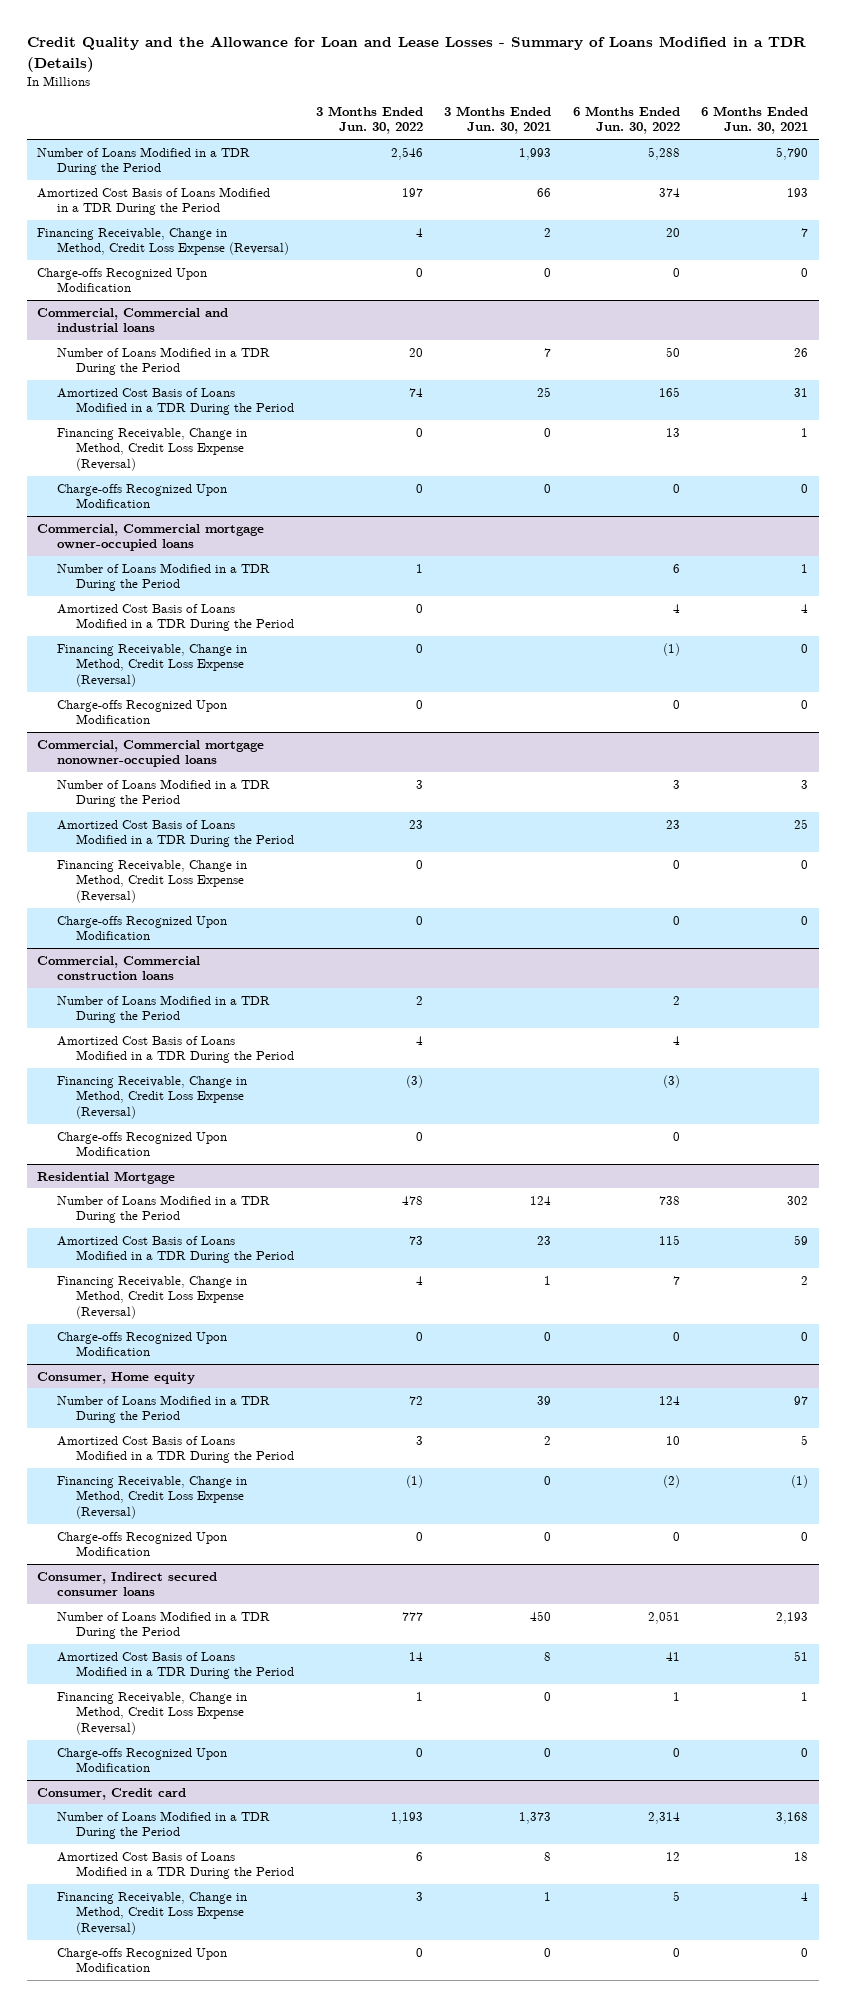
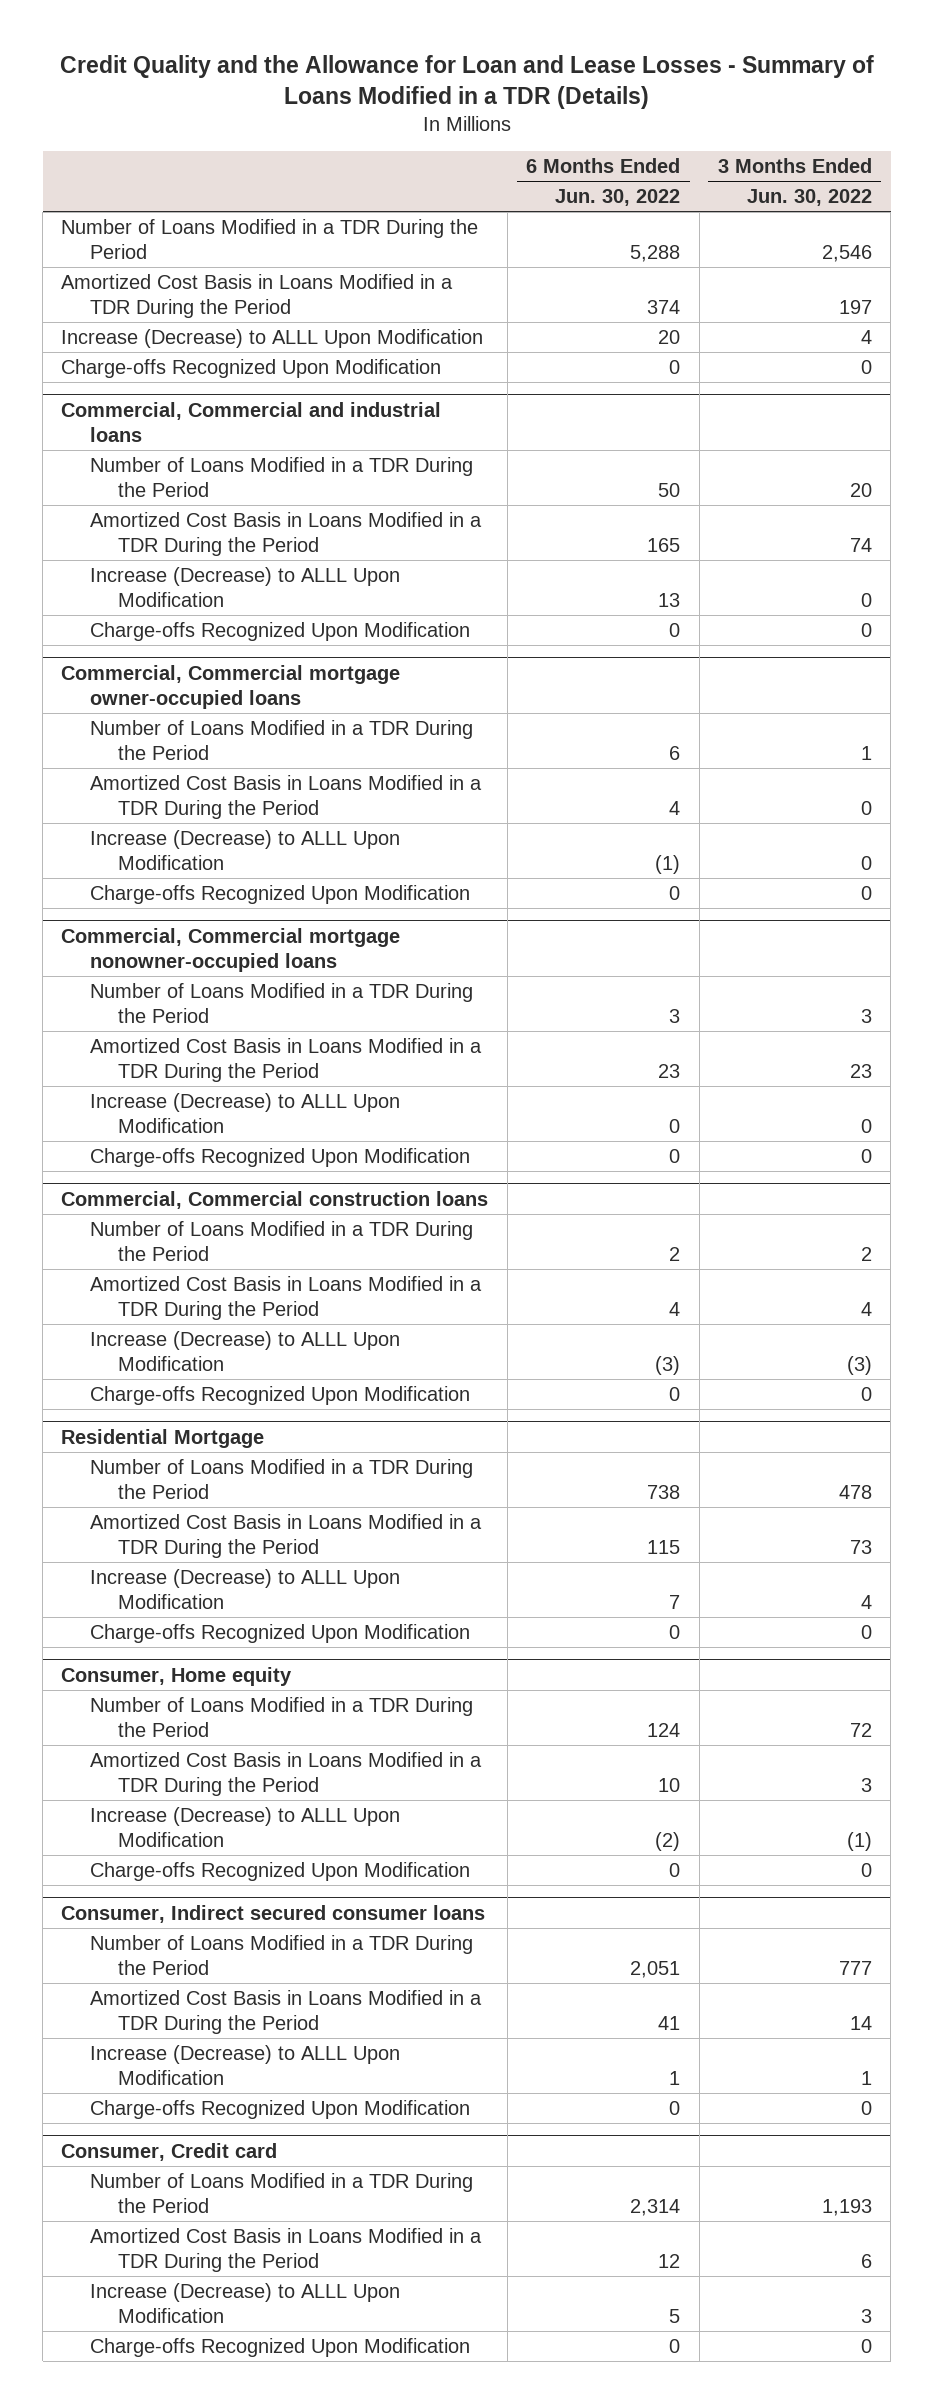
- | 3 Months Ended Jun. 30, 2022 | 3 Months Ended Jun. 30, 2021 | 6 Months Ended Jun. 30, 2022 | 6 Months Ended Jun. 30, 2021
+ | 6 Months Ended Jun. 30, 2022 | 3 Months Ended Jun. 30, 2022
- Amortized Cost Basis of Loans Modified in a TDR During the Period | 197 | 66 | 374 | 193
- Financing Receivable, Change in Method, Credit Loss Expense (Reversal) | 4 | 2 | 20 | 7
+ Amortized Cost Basis in Loans Modified in a TDR During the Period | 374 | 197
+ Increase (Decrease) to ALLL Upon Modification | 20 | 4
@ Commercial, Commercial and industrial loans
- Amortized Cost Basis of Loans Modified in a TDR During the Period | 74 | 25 | 165 | 31
- Financing Receivable, Change in Method, Credit Loss Expense (Reversal) | 0 | 0 | 13 | 1
+ Amortized Cost Basis in Loans Modified in a TDR During the Period | 165 | 74
+ Increase (Decrease) to ALLL Upon Modification | 13 | 0
@ Commercial, Commercial mortgage owner-occupied loans
- Amortized Cost Basis of Loans Modified in a TDR During the Period | 0 | | 4 | 4
- Financing Receivable, Change in Method, Credit Loss Expense (Reversal) | 0 | | (1) | 0
+ Amortized Cost Basis in Loans Modified in a TDR During the Period | 4 | 0
+ Increase (Decrease) to ALLL Upon Modification | (1) | 0
@ Commercial, Commercial mortgage nonowner-occupied loans
- Amortized Cost Basis of Loans Modified in a TDR During the Period | 23 | | 23 | 25
- Financing Receivable, Change in Method, Credit Loss Expense (Reversal) | 0 | | 0 | 0
+ Amortized Cost Basis in Loans Modified in a TDR During the Period | 23 | 23
+ Increase (Decrease) to ALLL Upon Modification | 0 | 0
@ Commercial, Commercial construction loans
- Amortized Cost Basis of Loans Modified in a TDR During the Period | 4 | | 4 |
- Financing Receivable, Change in Method, Credit Loss Expense (Reversal) | (3) | | (3) |
+ Amortized Cost Basis in Loans Modified in a TDR During the Period | 4 | 4
+ Increase (Decrease) to ALLL Upon Modification | (3) | (3)
@ Residential Mortgage
- Amortized Cost Basis of Loans Modified in a TDR During the Period | 73 | 23 | 115 | 59
- Financing Receivable, Change in Method, Credit Loss Expense (Reversal) | 4 | 1 | 7 | 2
+ Amortized Cost Basis in Loans Modified in a TDR During the Period | 115 | 73
+ Increase (Decrease) to ALLL Upon Modification | 7 | 4
@ Consumer, Home equity
- Amortized Cost Basis of Loans Modified in a TDR During the Period | 3 | 2 | 10 | 5
- Financing Receivable, Change in Method, Credit Loss Expense (Reversal) | (1) | 0 | (2) | (1)
+ Amortized Cost Basis in Loans Modified in a TDR During the Period | 10 | 3
+ Increase (Decrease) to ALLL Upon Modification | (2) | (1)
@ Consumer, Indirect secured consumer loans
- Amortized Cost Basis of Loans Modified in a TDR During the Period | 14 | 8 | 41 | 51
- Financing Receivable, Change in Method, Credit Loss Expense (Reversal) | 1 | 0 | 1 | 1
+ Amortized Cost Basis in Loans Modified in a TDR During the Period | 41 | 14
+ Increase (Decrease) to ALLL Upon Modification | 1 | 1
@ Consumer, Credit card
- Amortized Cost Basis of Loans Modified in a TDR During the Period | 6 | 8 | 12 | 18
- Financing Receivable, Change in Method, Credit Loss Expense (Reversal) | 3 | 1 | 5 | 4
+ Amortized Cost Basis in Loans Modified in a TDR During the Period | 12 | 6
+ Increase (Decrease) to ALLL Upon Modification | 5 | 3

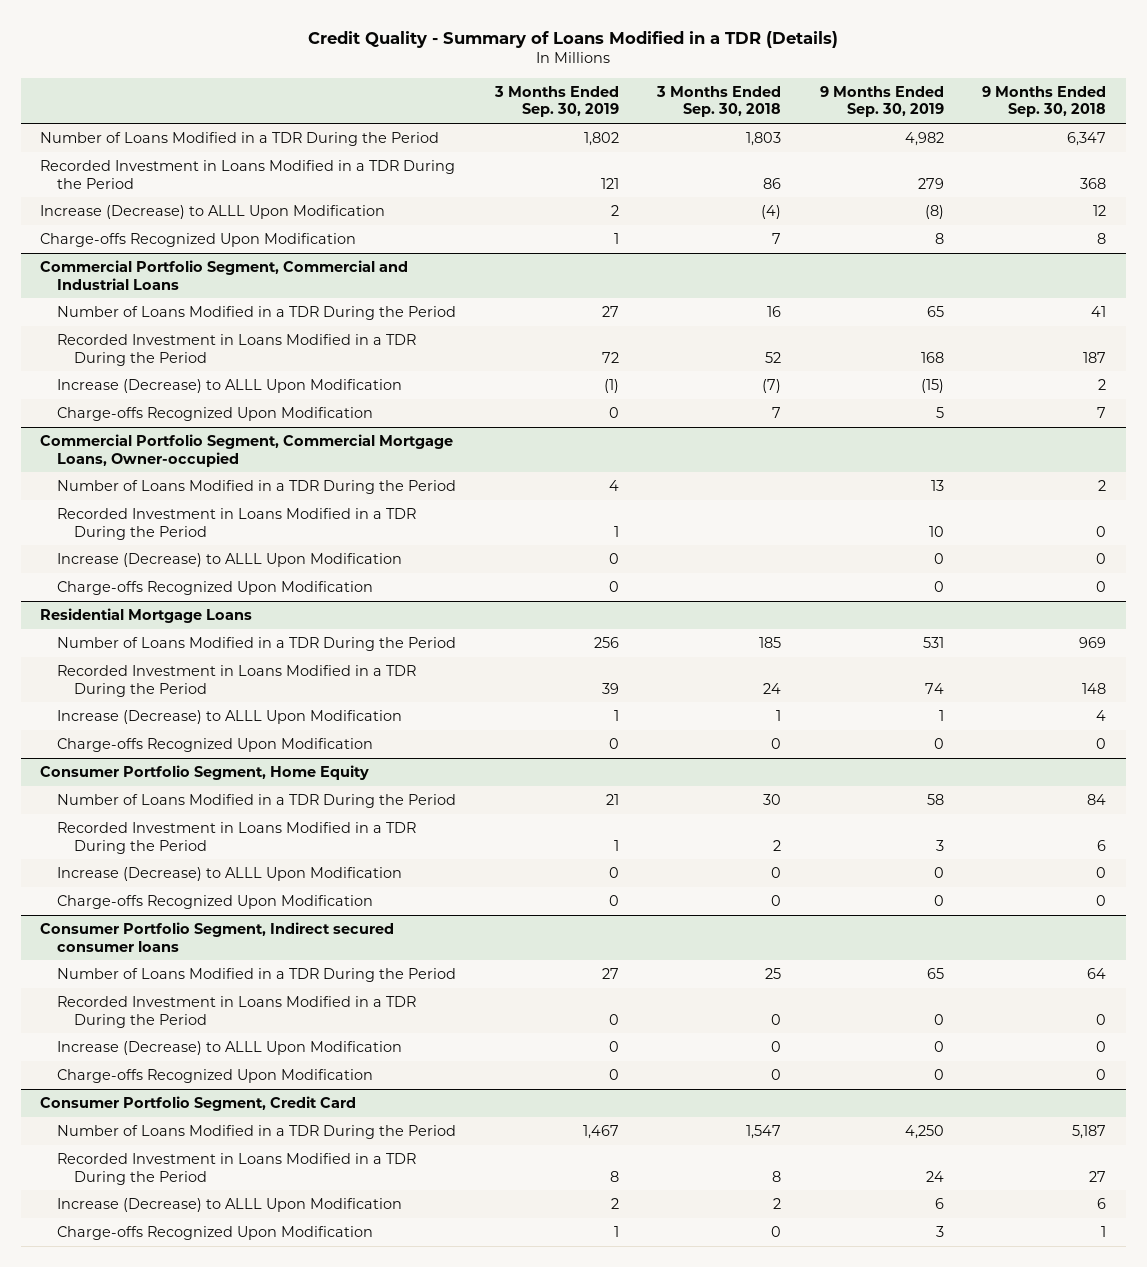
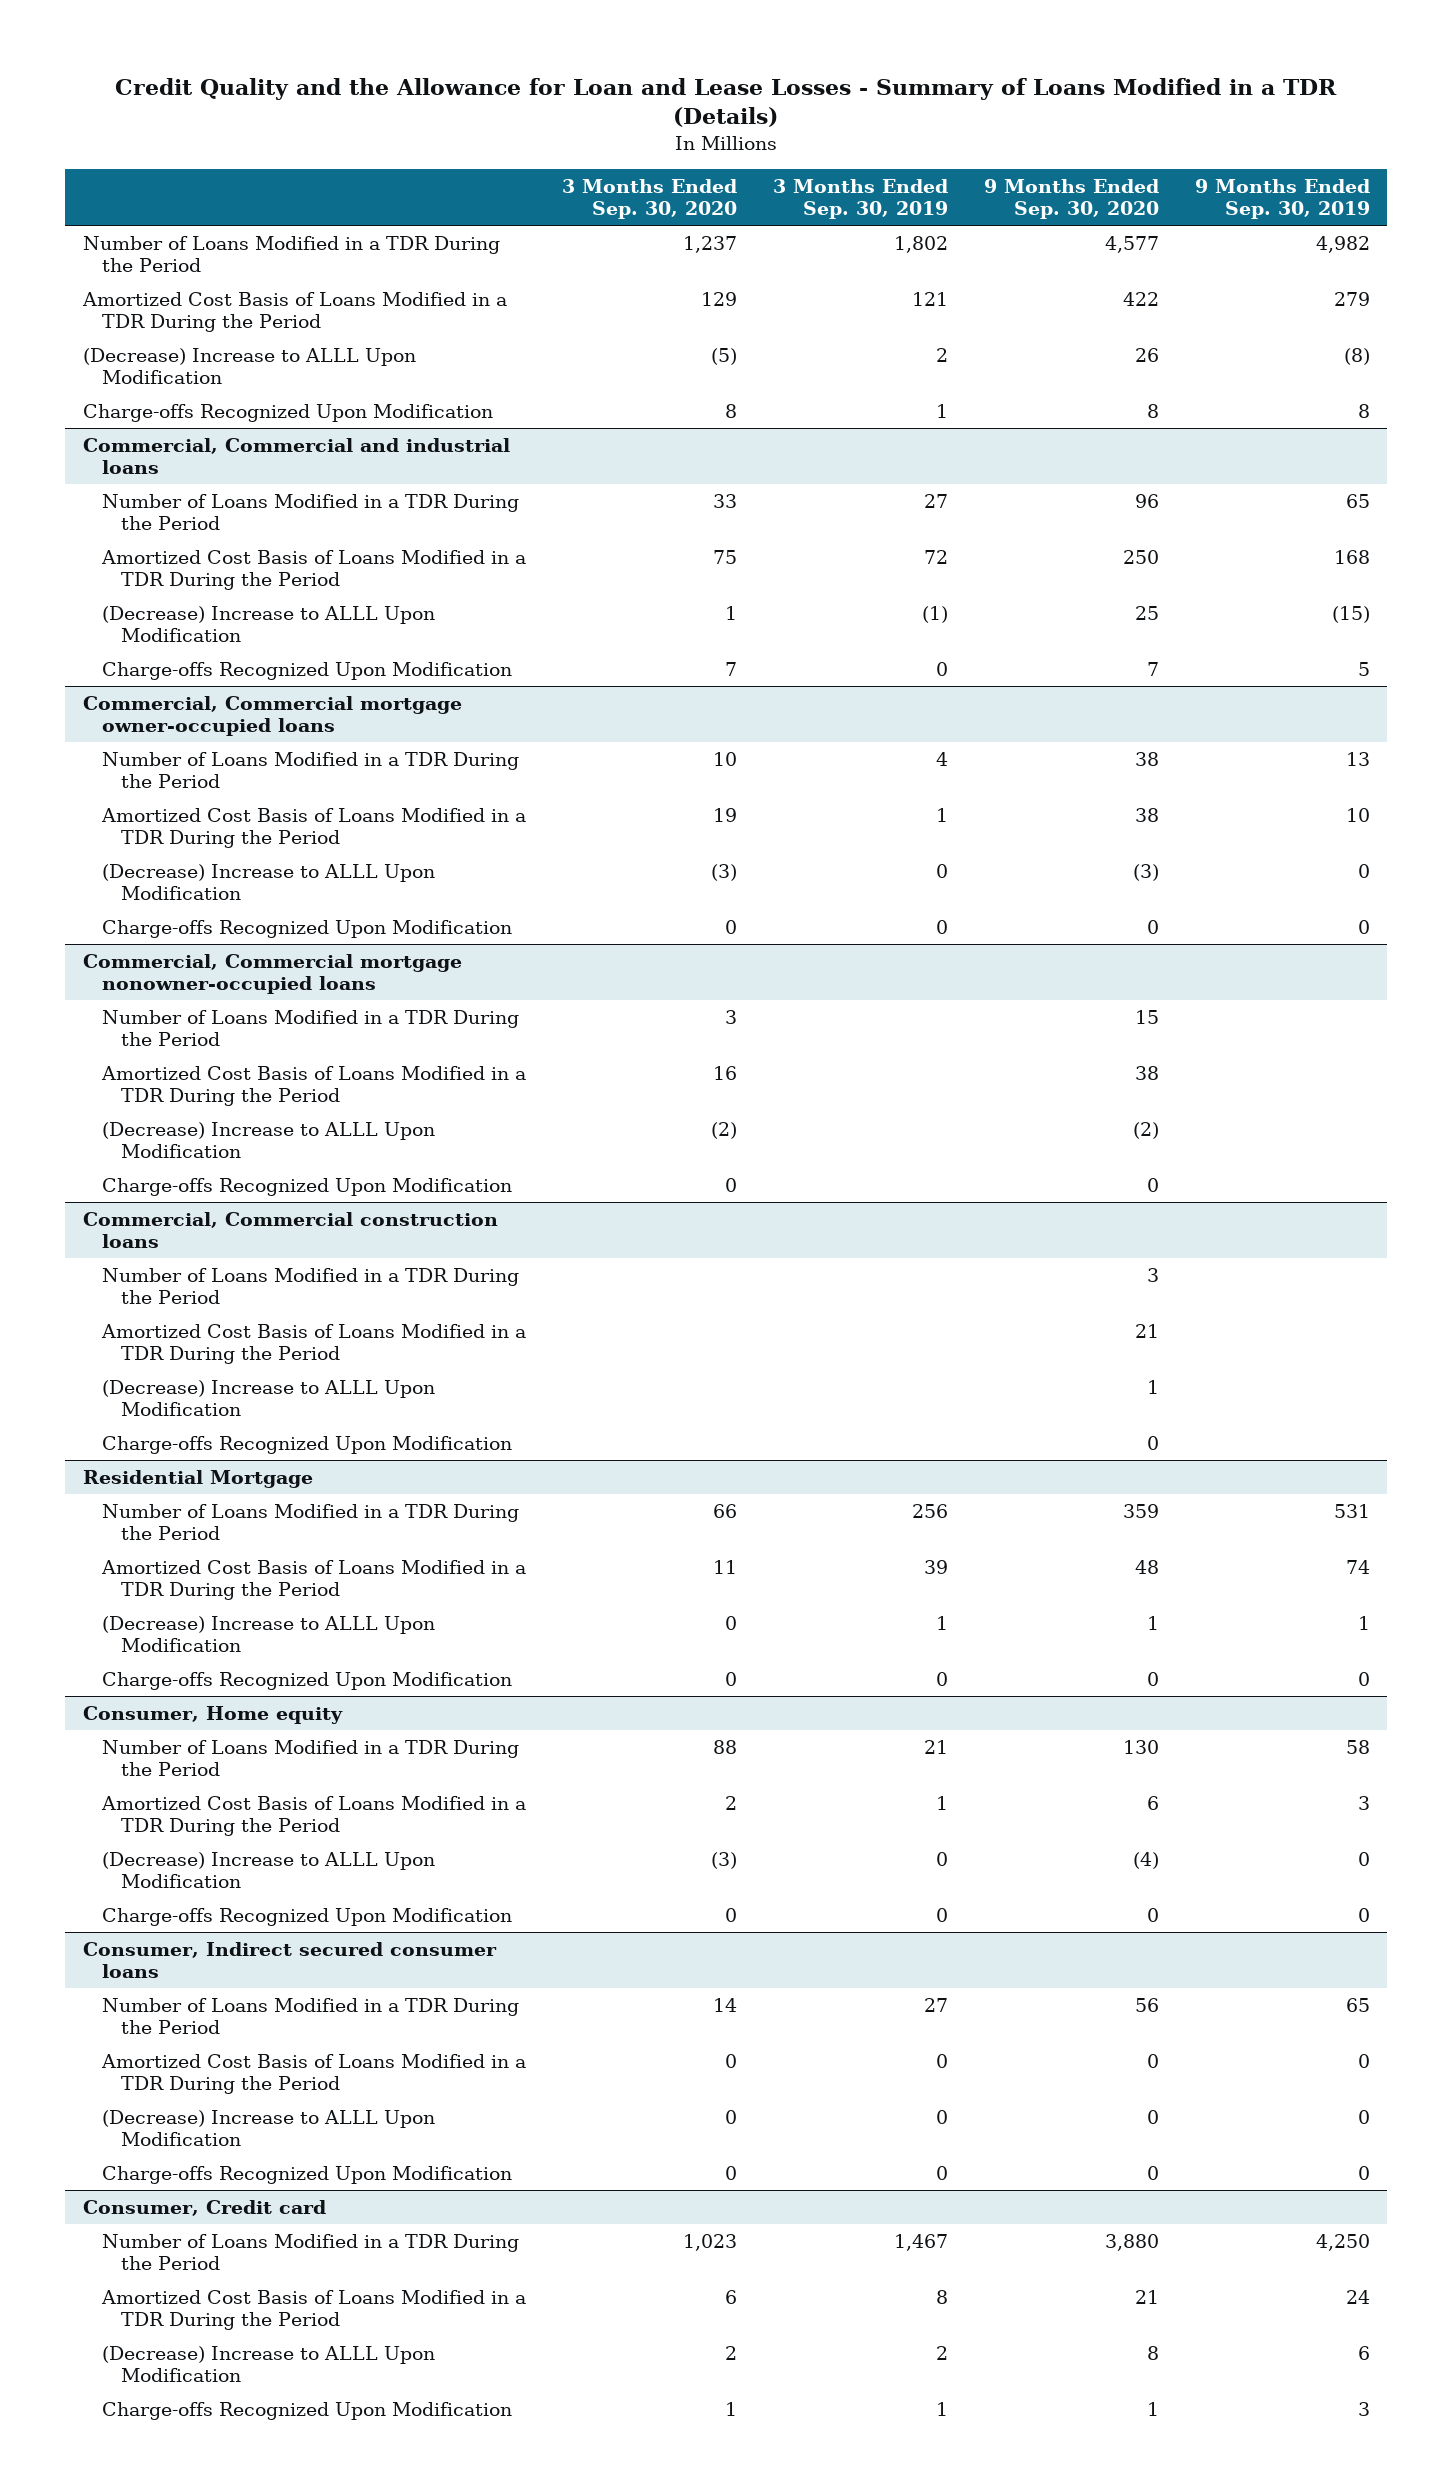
- Credit Quality - Summary of Loans Modified in a TDR (Details)
+ Credit Quality and the Allowance for Loan and Lease Losses - Summary of Loans Modified in a TDR (Details)
- | 3 Months Ended Sep. 30, 2019 | 3 Months Ended Sep. 30, 2018 | 9 Months Ended Sep. 30, 2019 | 9 Months Ended Sep. 30, 2018
+ | 3 Months Ended Sep. 30, 2020 | 3 Months Ended Sep. 30, 2019 | 9 Months Ended Sep. 30, 2020 | 9 Months Ended Sep. 30, 2019
- Recorded Investment in Loans Modified in a TDR During the Period | 121 | 86 | 279 | 368
- Increase (Decrease) to ALLL Upon Modification | 2 | (4) | (8) | 12
+ Amortized Cost Basis of Loans Modified in a TDR During the Period | 129 | 121 | 422 | 279
+ (Decrease) Increase to ALLL Upon Modification | (5) | 2 | 26 | (8)
- Commercial Portfolio Segment, Commercial and Industrial Loans
+ Commercial, Commercial and industrial loans
- Recorded Investment in Loans Modified in a TDR During the Period | 72 | 52 | 168 | 187
- Increase (Decrease) to ALLL Upon Modification | (1) | (7) | (15) | 2
+ Amortized Cost Basis of Loans Modified in a TDR During the Period | 75 | 72 | 250 | 168
+ (Decrease) Increase to ALLL Upon Modification | 1 | (1) | 25 | (15)
- Commercial Portfolio Segment, Commercial Mortgage Loans, Owner-occupied
+ Commercial, Commercial mortgage owner-occupied loans
- Recorded Investment in Loans Modified in a TDR During the Period | 1 | | 10 | 0
- Increase (Decrease) to ALLL Upon Modification | 0 | | 0 | 0
+ Amortized Cost Basis of Loans Modified in a TDR During the Period | 19 | 1 | 38 | 10
+ (Decrease) Increase to ALLL Upon Modification | (3) | 0 | (3) | 0
- Residential Mortgage Loans
+ Commercial, Commercial mortgage nonowner-occupied loans
+ Number of Loans Modified in a TDR During the Period | 3 | | 15 |
+ Amortized Cost Basis of Loans Modified in a TDR During the Period | 16 | | 38 |
+ (Decrease) Increase to ALLL Upon Modification | (2) | | (2) |
+ Charge-offs Recognized Upon Modification | 0 | | 0 |
+ Commercial, Commercial construction loans
+ Number of Loans Modified in a TDR During the Period | | | 3 |
+ Amortized Cost Basis of Loans Modified in a TDR During the Period | | | 21 |
+ (Decrease) Increase to ALLL Upon Modification | | | 1 |
+ Charge-offs Recognized Upon Modification | | | 0 |
+ Residential Mortgage
- Recorded Investment in Loans Modified in a TDR During the Period | 39 | 24 | 74 | 148
- Increase (Decrease) to ALLL Upon Modification | 1 | 1 | 1 | 4
+ Amortized Cost Basis of Loans Modified in a TDR During the Period | 11 | 39 | 48 | 74
+ (Decrease) Increase to ALLL Upon Modification | 0 | 1 | 1 | 1
- Consumer Portfolio Segment, Home Equity
+ Consumer, Home equity
- Recorded Investment in Loans Modified in a TDR During the Period | 1 | 2 | 3 | 6
- Increase (Decrease) to ALLL Upon Modification | 0 | 0 | 0 | 0
+ Amortized Cost Basis of Loans Modified in a TDR During the Period | 2 | 1 | 6 | 3
+ (Decrease) Increase to ALLL Upon Modification | (3) | 0 | (4) | 0
- Consumer Portfolio Segment, Indirect secured consumer loans
+ Consumer, Indirect secured consumer loans
- Recorded Investment in Loans Modified in a TDR During the Period | 0 | 0 | 0 | 0
- Increase (Decrease) to ALLL Upon Modification | 0 | 0 | 0 | 0
+ Amortized Cost Basis of Loans Modified in a TDR During the Period | 0 | 0 | 0 | 0
+ (Decrease) Increase to ALLL Upon Modification | 0 | 0 | 0 | 0
- Consumer Portfolio Segment, Credit Card
+ Consumer, Credit card
- Recorded Investment in Loans Modified in a TDR During the Period | 8 | 8 | 24 | 27
- Increase (Decrease) to ALLL Upon Modification | 2 | 2 | 6 | 6
+ Amortized Cost Basis of Loans Modified in a TDR During the Period | 6 | 8 | 21 | 24
+ (Decrease) Increase to ALLL Upon Modification | 2 | 2 | 8 | 6

